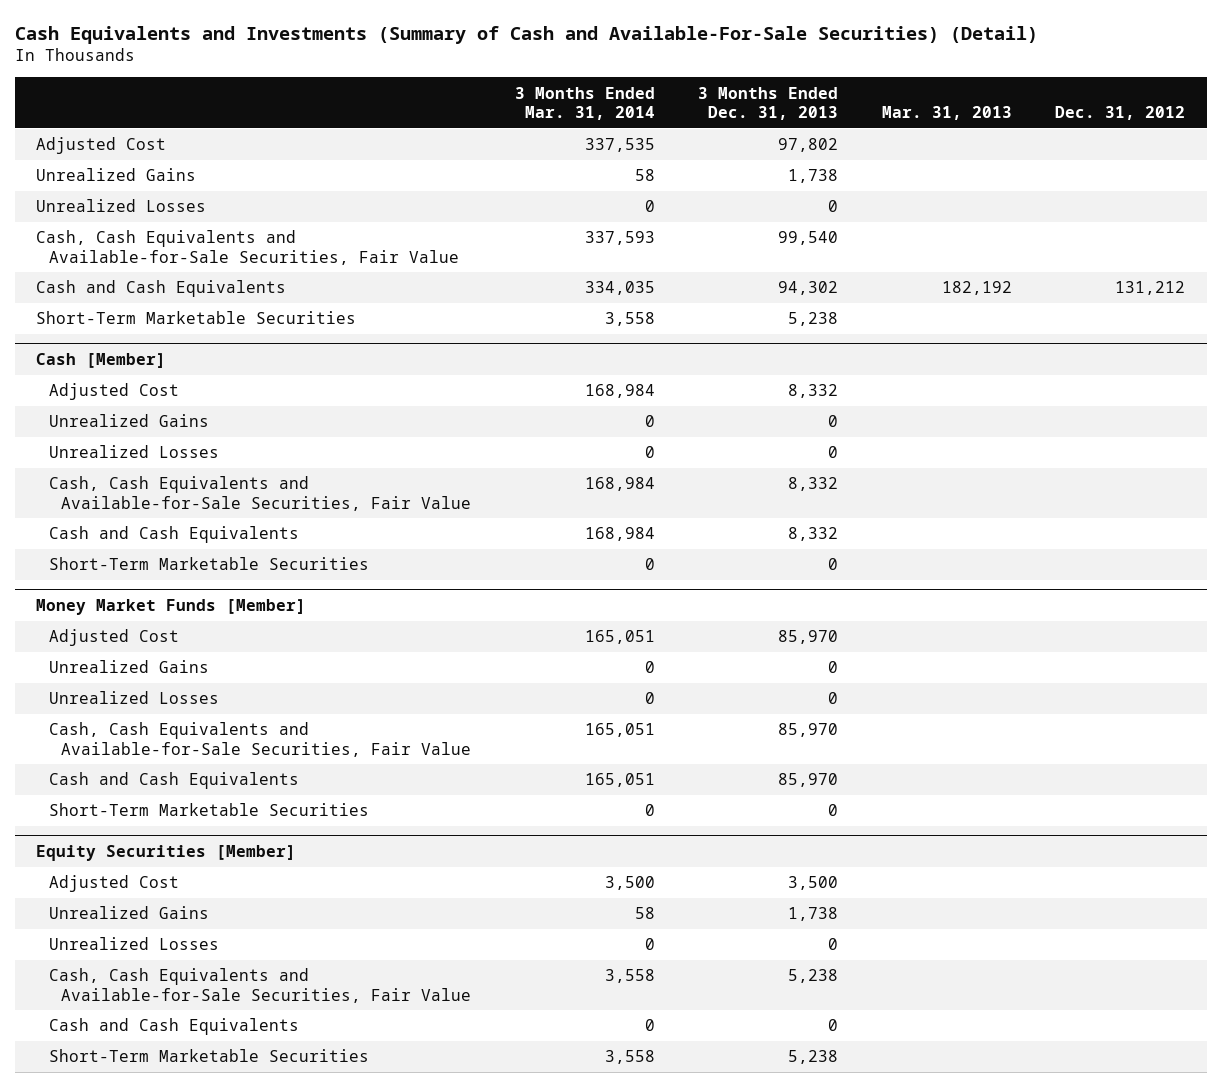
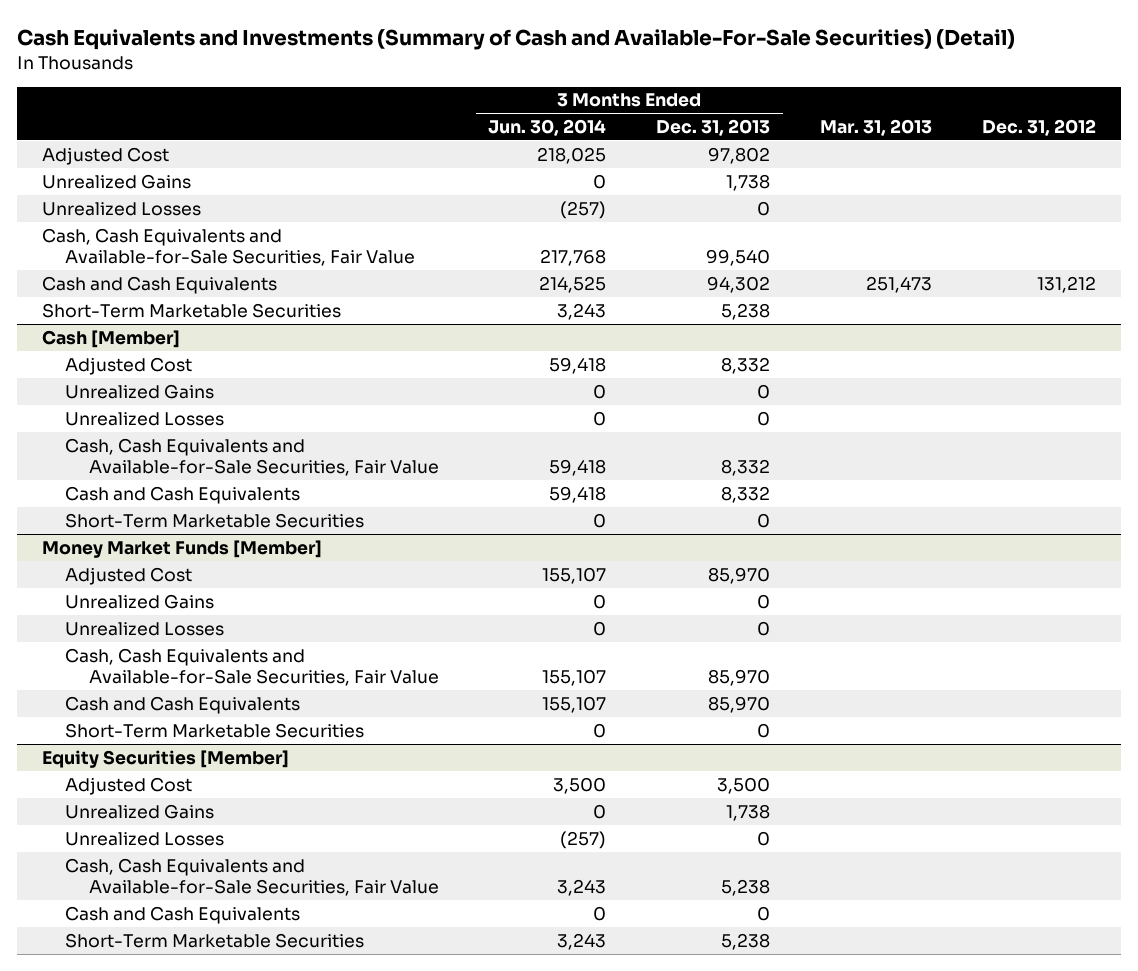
- | 3 Months Ended Mar. 31, 2014 | 3 Months Ended Dec. 31, 2013 | Mar. 31, 2013 | Dec. 31, 2012
+ | 3 Months Ended Jun. 30, 2014 | 3 Months Ended Dec. 31, 2013 | Mar. 31, 2013 | Dec. 31, 2012
- Cash and Cash Equivalents | 334,035 | 94,302 | 182,192 | 131,212
+ Cash and Cash Equivalents | 214,525 | 94,302 | 251,473 | 131,212

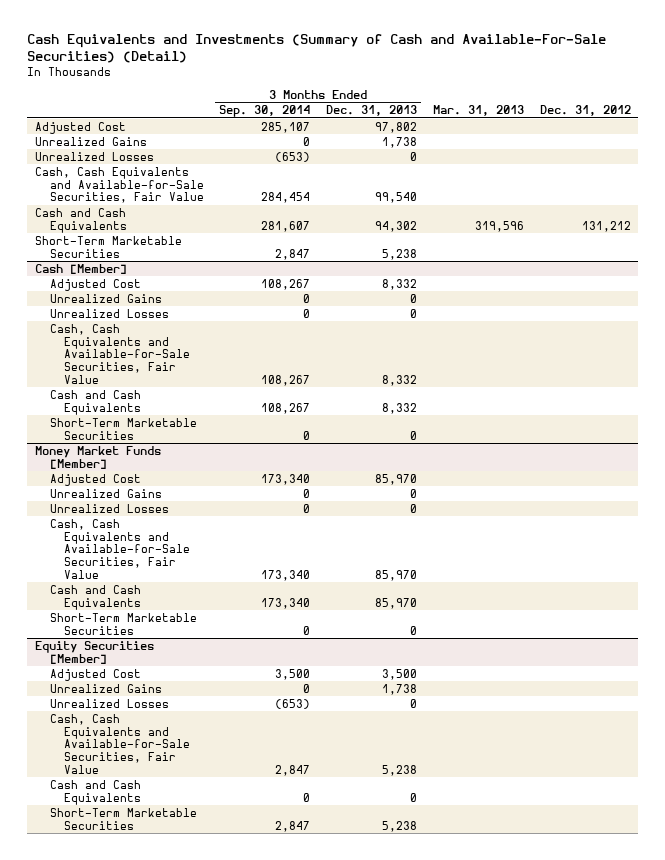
- | 3 Months Ended Jun. 30, 2014 | 3 Months Ended Dec. 31, 2013 | Mar. 31, 2013 | Dec. 31, 2012
+ | 3 Months Ended Sep. 30, 2014 | 3 Months Ended Dec. 31, 2013 | Mar. 31, 2013 | Dec. 31, 2012
- Cash and Cash Equivalents | 214,525 | 94,302 | 251,473 | 131,212
+ Cash and Cash Equivalents | 281,607 | 94,302 | 319,596 | 131,212

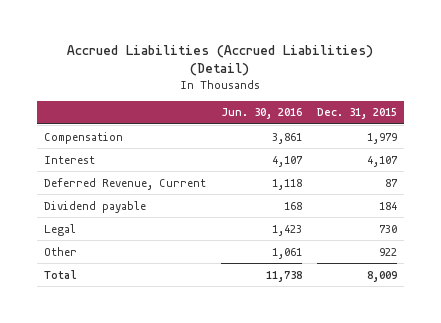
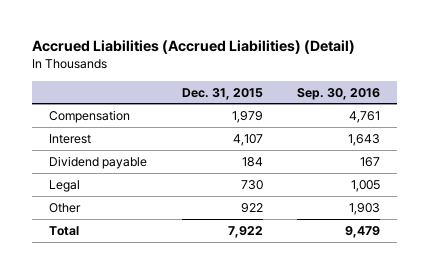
- | Jun. 30, 2016 | Dec. 31, 2015
+ | Dec. 31, 2015 | Sep. 30, 2016
- Deferred Revenue, Current | 1,118 | 87
- Total | 11,738 | 8,009
+ Total | 7,922 | 9,479

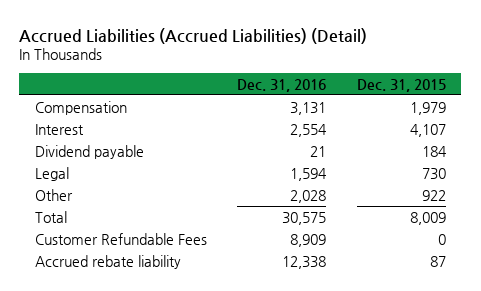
- | Dec. 31, 2015 | Sep. 30, 2016
+ | Dec. 31, 2016 | Dec. 31, 2015
- Total | 7,922 | 9,479
+ Total | 30,575 | 8,009
+ Customer Refundable Fees | 8,909 | 0
+ Accrued rebate liability | 12,338 | 87

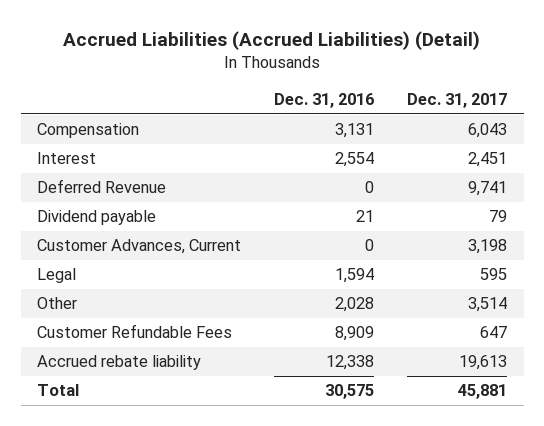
- | Dec. 31, 2016 | Dec. 31, 2015
+ | Dec. 31, 2016 | Dec. 31, 2017
+ Deferred Revenue | 0 | 9,741
+ Customer Advances, Current | 0 | 3,198
moved down: Total | 30,575 | 45,881

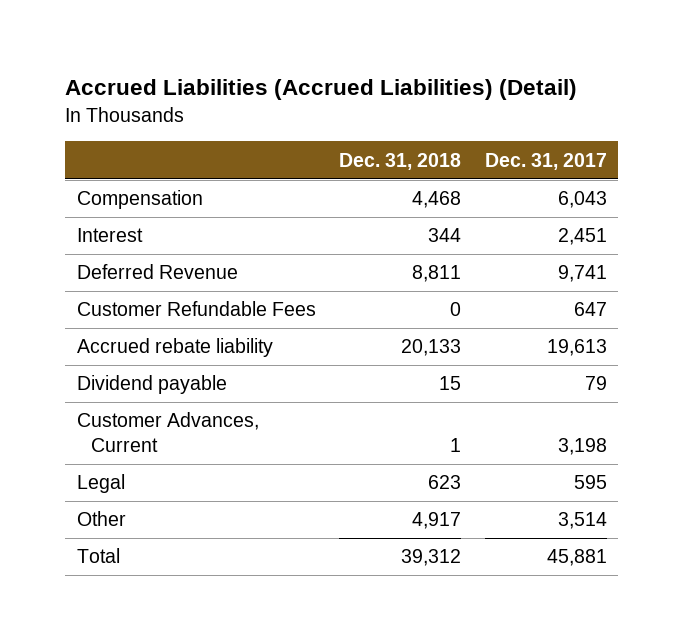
- | Dec. 31, 2016 | Dec. 31, 2017
+ | Dec. 31, 2018 | Dec. 31, 2017
moved up: Customer Refundable Fees | 0 | 647
moved up: Accrued rebate liability | 20,133 | 19,613

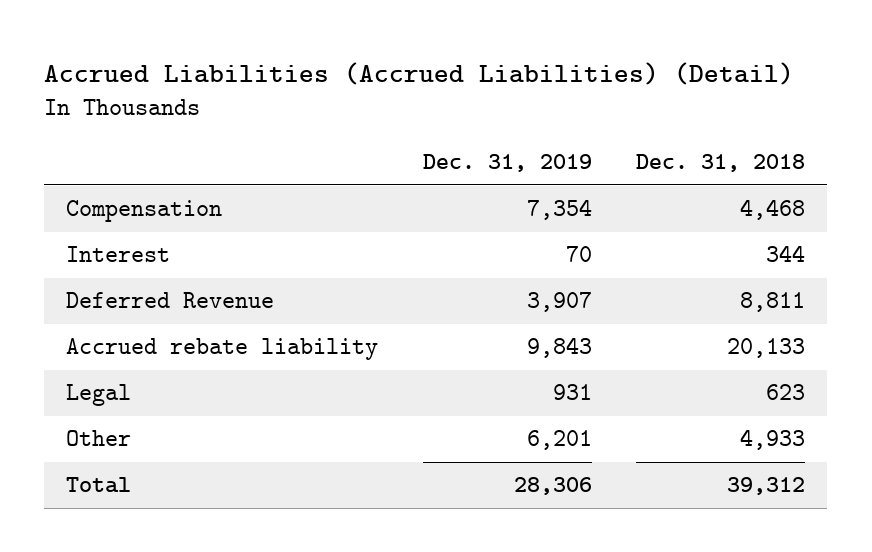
- | Dec. 31, 2018 | Dec. 31, 2017
+ | Dec. 31, 2019 | Dec. 31, 2018
- Customer Refundable Fees | 0 | 647
- Dividend payable | 15 | 79
- Customer Advances, Current | 1 | 3,198
- Other | 4,917 | 3,514
+ Other | 6,201 | 4,933

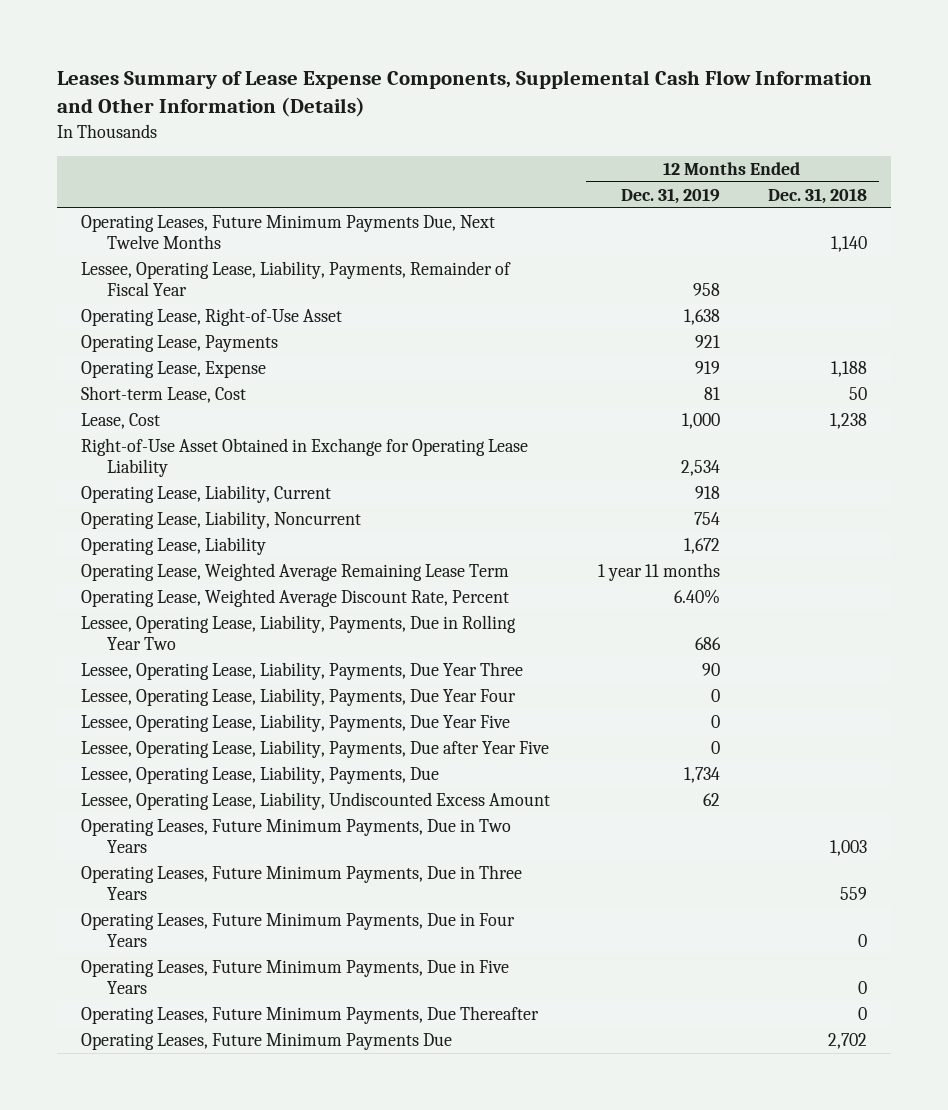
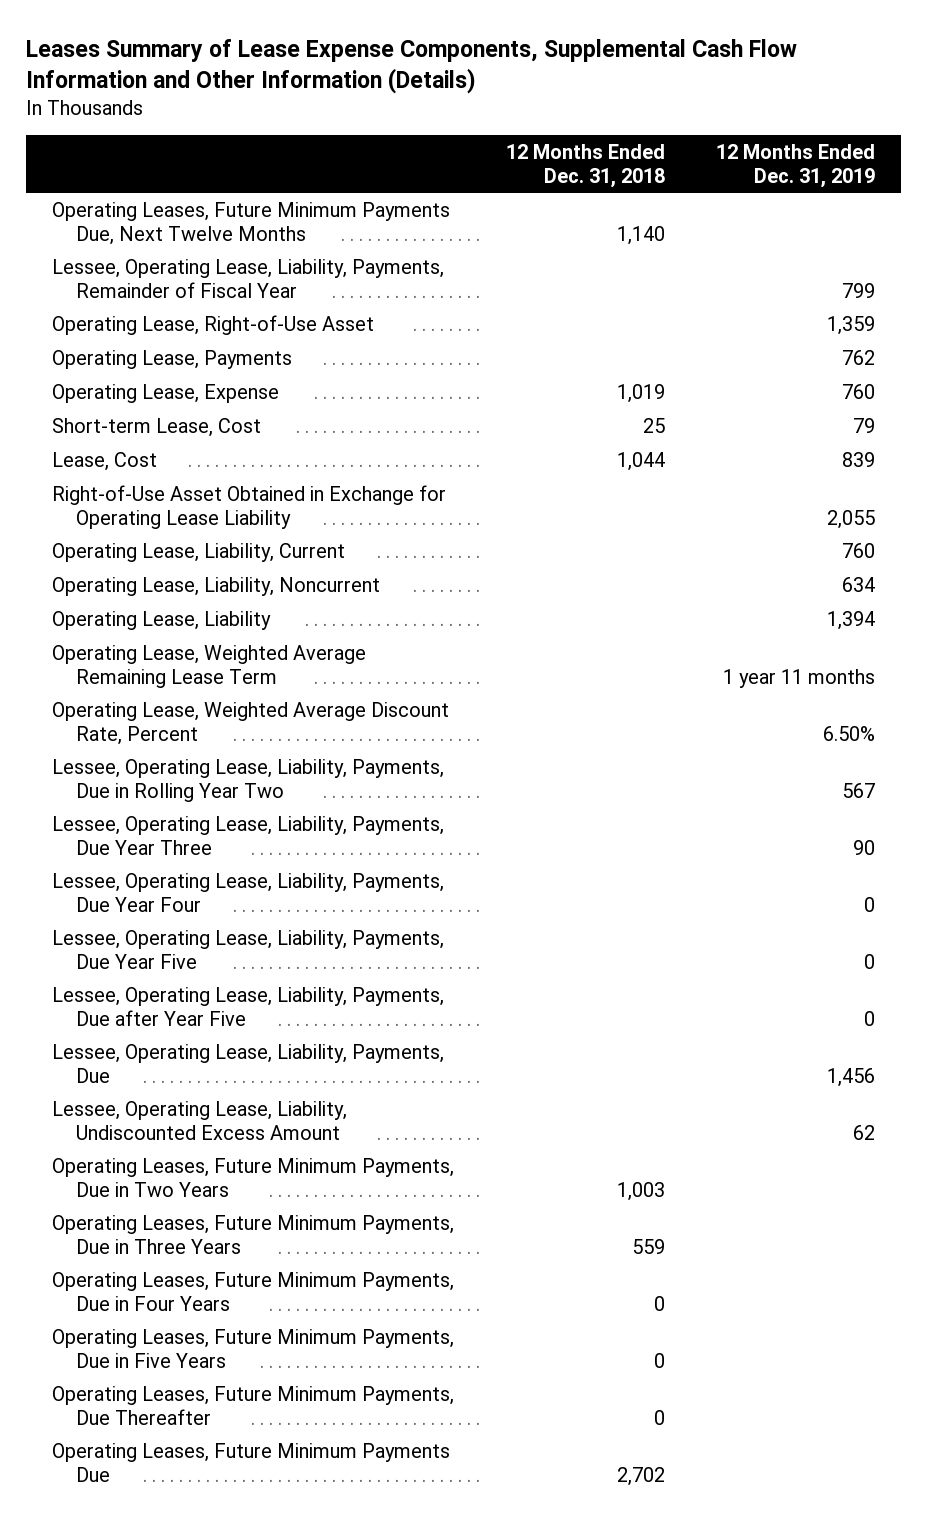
- | 12 Months Ended Dec. 31, 2019 | 12 Months Ended Dec. 31, 2018
+ | 12 Months Ended Dec. 31, 2018 | 12 Months Ended Dec. 31, 2019
- Lessee, Operating Lease, Liability, Payments, Remainder of Fiscal Year | 958 |
- Operating Lease, Right-of-Use Asset | 1,638 |
- Operating Lease, Payments | 921 |
- Operating Lease, Expense | 919 | 1,188
- Short-term Lease, Cost | 81 | 50
- Lease, Cost | 1,000 | 1,238
- Right-of-Use Asset Obtained in Exchange for Operating Lease Liability | 2,534 |
- Operating Lease, Liability, Current | 918 |
- Operating Lease, Liability, Noncurrent | 754 |
- Operating Lease, Liability | 1,672 |
+ Lessee, Operating Lease, Liability, Payments, Remainder of Fiscal Year | | 799
+ Operating Lease, Right-of-Use Asset | | 1,359
+ Operating Lease, Payments | | 762
+ Operating Lease, Expense | 1,019 | 760
+ Short-term Lease, Cost | 25 | 79
+ Lease, Cost | 1,044 | 839
+ Right-of-Use Asset Obtained in Exchange for Operating Lease Liability | | 2,055
+ Operating Lease, Liability, Current | | 760
+ Operating Lease, Liability, Noncurrent | | 634
+ Operating Lease, Liability | | 1,394
- Operating Lease, Weighted Average Discount Rate, Percent | 6.40% |
- Lessee, Operating Lease, Liability, Payments, Due in Rolling Year Two | 686 |
+ Operating Lease, Weighted Average Discount Rate, Percent | | 6.50%
+ Lessee, Operating Lease, Liability, Payments, Due in Rolling Year Two | | 567
- Lessee, Operating Lease, Liability, Payments, Due | 1,734 |
+ Lessee, Operating Lease, Liability, Payments, Due | | 1,456

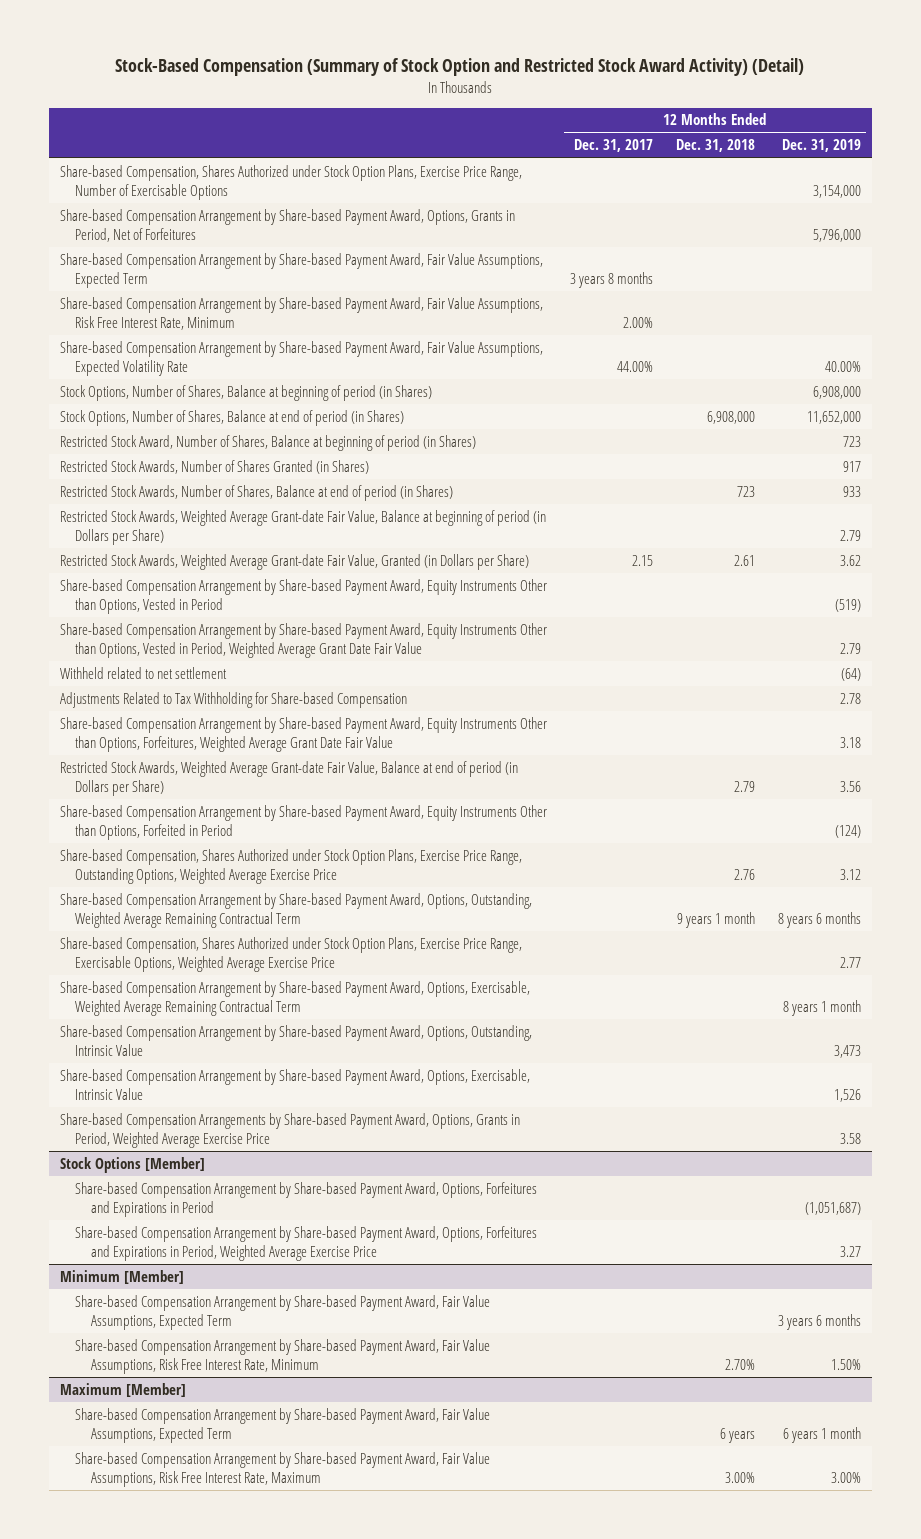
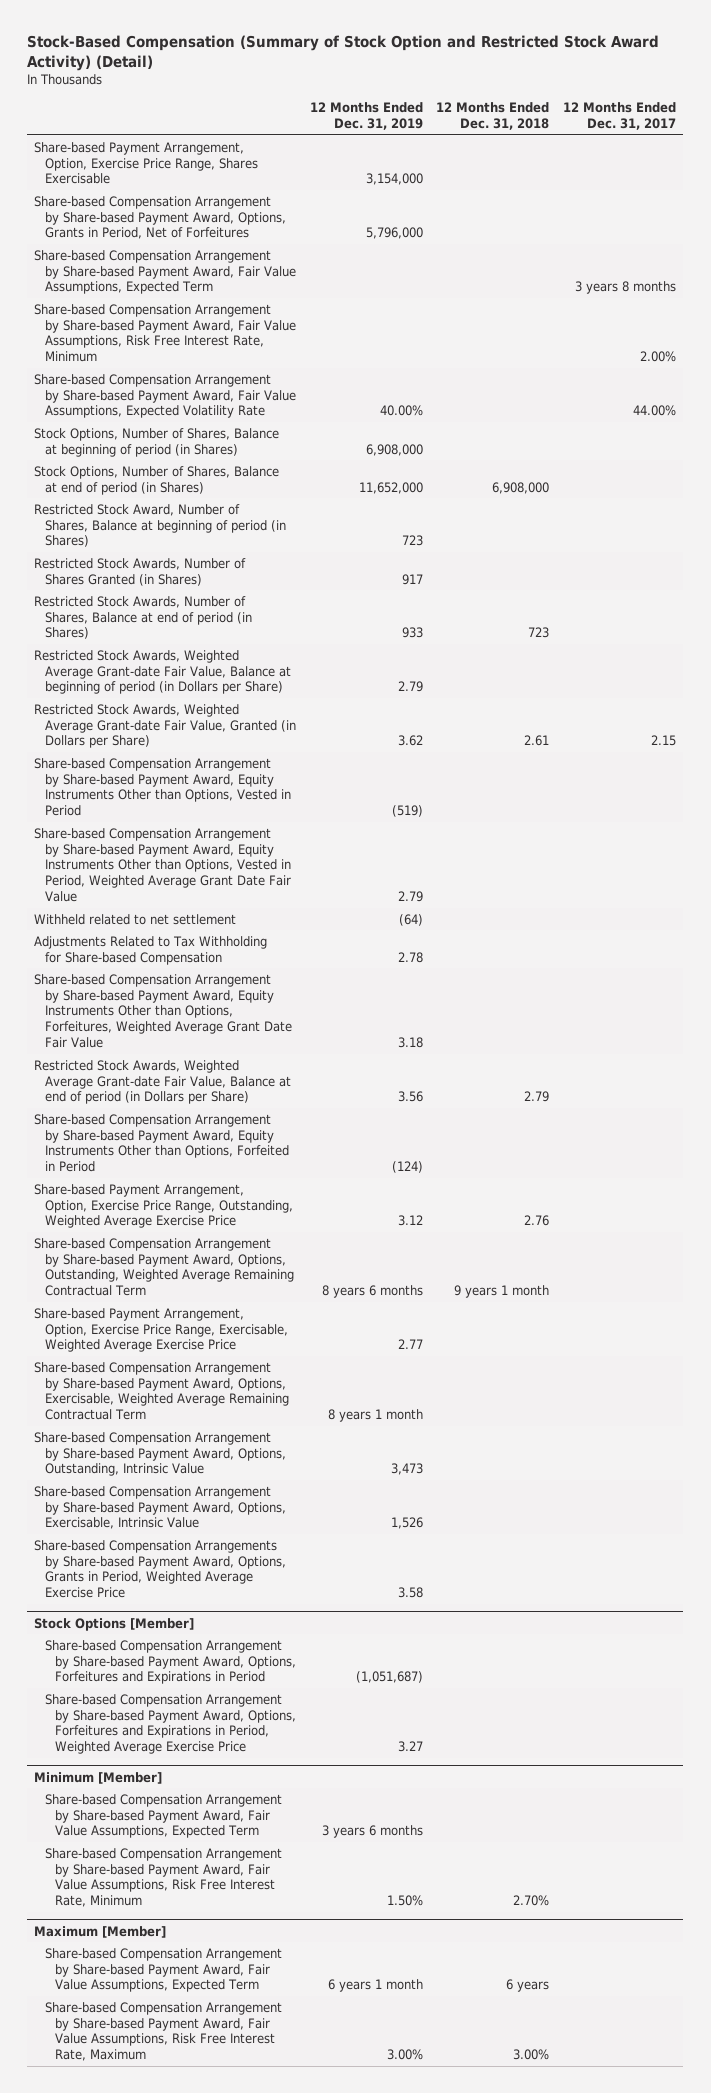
- | 12 Months Ended Dec. 31, 2017 | 12 Months Ended Dec. 31, 2018 | 12 Months Ended Dec. 31, 2019
+ | 12 Months Ended Dec. 31, 2019 | 12 Months Ended Dec. 31, 2018 | 12 Months Ended Dec. 31, 2017
- Share-based Compensation, Shares Authorized under Stock Option Plans, Exercise Price Range, Number of Exercisable Options | | | 3,154,000
+ Share-based Payment Arrangement, Option, Exercise Price Range, Shares Exercisable | 3,154,000 | |
- Share-based Compensation, Shares Authorized under Stock Option Plans, Exercise Price Range, Outstanding Options, Weighted Average Exercise Price | | 2.76 | 3.12
+ Share-based Payment Arrangement, Option, Exercise Price Range, Outstanding, Weighted Average Exercise Price | 3.12 | 2.76 |
- Share-based Compensation, Shares Authorized under Stock Option Plans, Exercise Price Range, Exercisable Options, Weighted Average Exercise Price | | | 2.77
+ Share-based Payment Arrangement, Option, Exercise Price Range, Exercisable, Weighted Average Exercise Price | 2.77 | |

